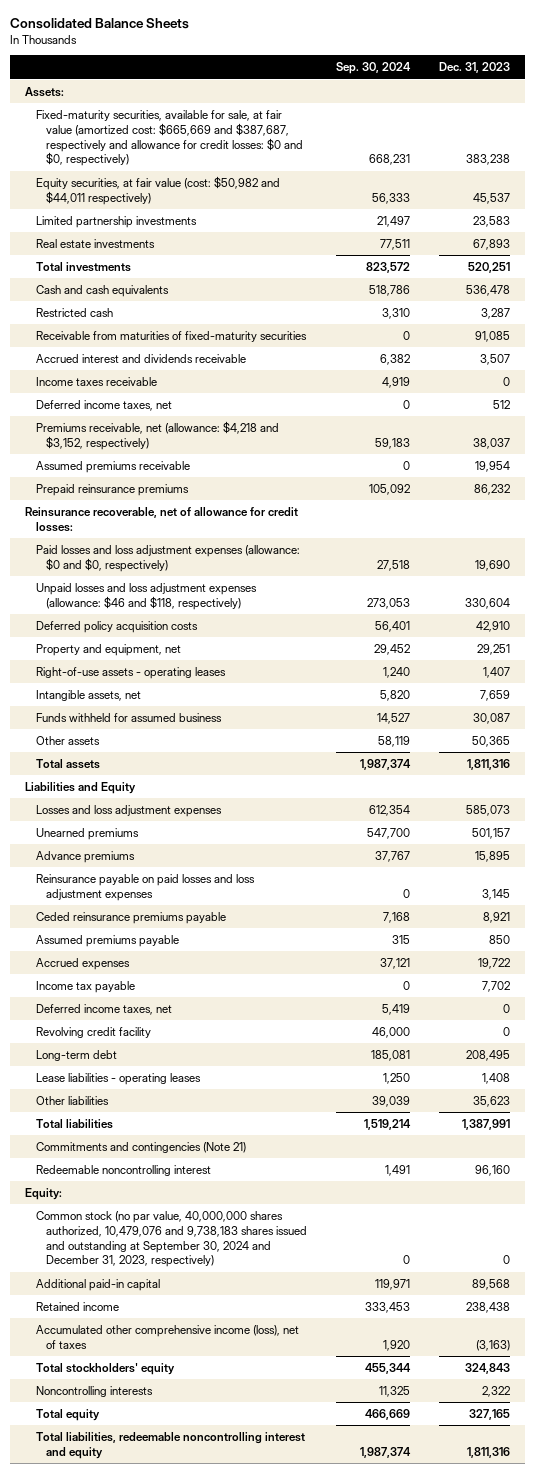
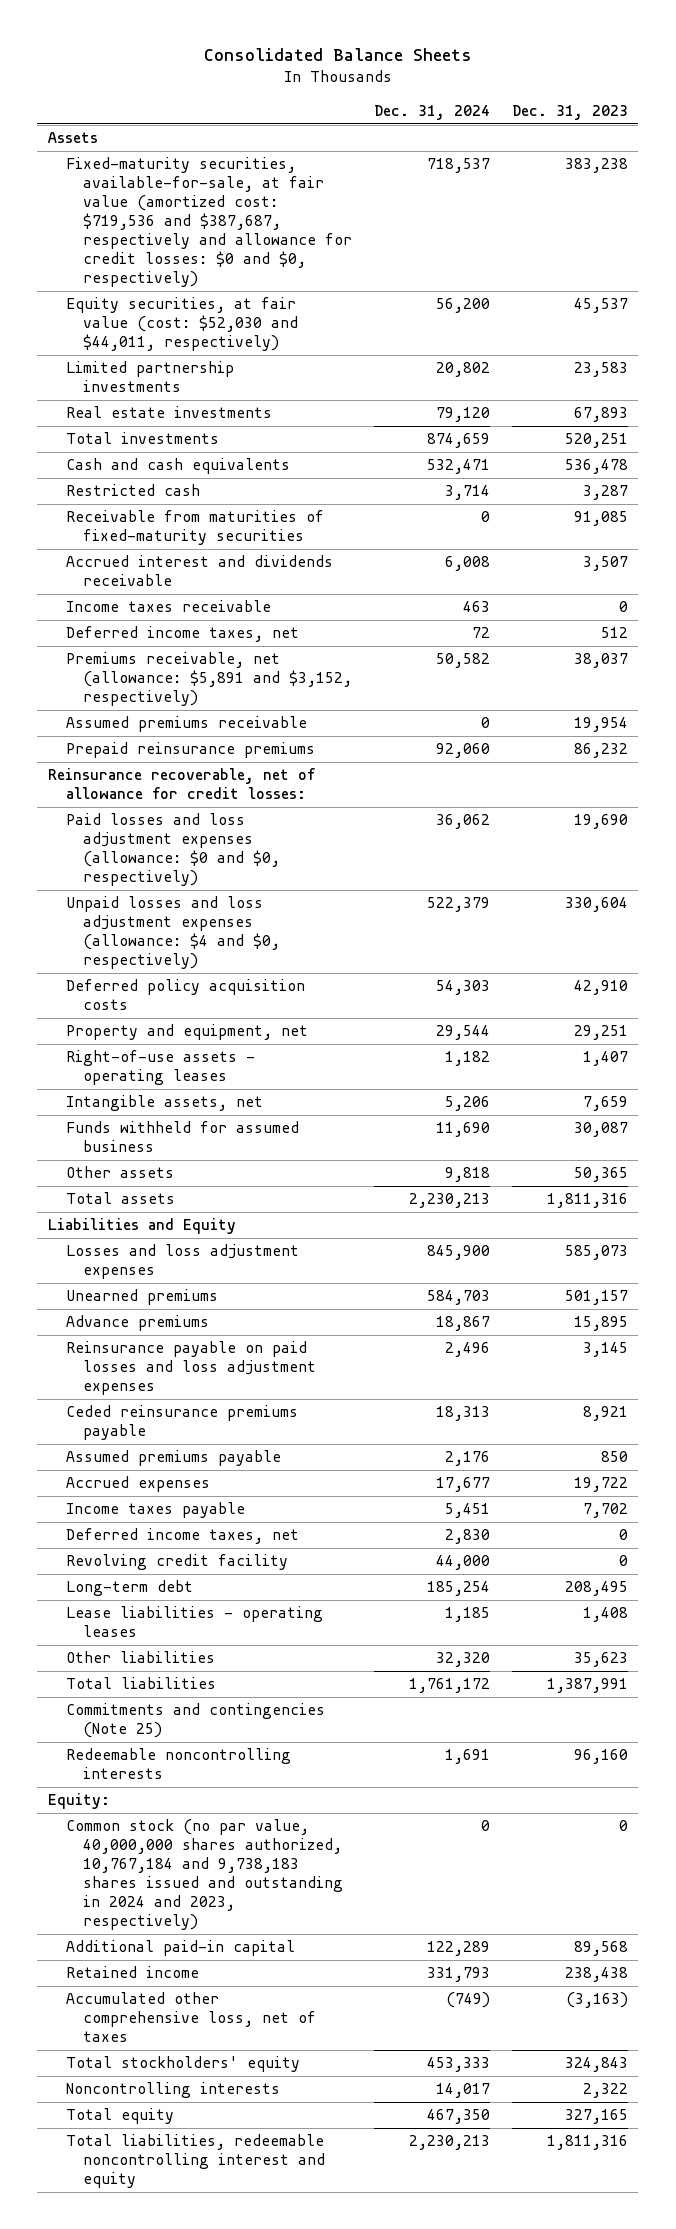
- | Sep. 30, 2024 | Dec. 31, 2023
+ | Dec. 31, 2024 | Dec. 31, 2023
- Assets:
- Fixed-maturity securities, available for sale, at fair value (amortized cost: $665,669 and $387,687, respectively and allowance for credit losses: $0 and $0, respectively) | 668,231 | 383,238
- Equity securities, at fair value (cost: $50,982 and $44,011 respectively) | 56,333 | 45,537
+ Assets
+ Fixed-maturity securities, available-for-sale, at fair value (amortized cost: $719,536 and $387,687, respectively and allowance for credit losses: $0 and $0, respectively) | 718,537 | 383,238
+ Equity securities, at fair value (cost: $52,030 and $44,011, respectively) | 56,200 | 45,537
- Premiums receivable, net (allowance: $4,218 and $3,152, respectively) | 59,183 | 38,037
+ Premiums receivable, net (allowance: $5,891 and $3,152, respectively) | 50,582 | 38,037
- Unpaid losses and loss adjustment expenses (allowance: $46 and $118, respectively) | 273,053 | 330,604
+ Unpaid losses and loss adjustment expenses (allowance: $4 and $0, respectively) | 522,379 | 330,604
- Income tax payable | 0 | 7,702
+ Income taxes payable | 5,451 | 7,702
- Commitments and contingencies (Note 21)
- Redeemable noncontrolling interest | 1,491 | 96,160
+ Commitments and contingencies (Note 25)
+ Redeemable noncontrolling interests | 1,691 | 96,160
- Common stock (no par value, 40,000,000 shares authorized, 10,479,076 and 9,738,183 shares issued and outstanding at September 30, 2024 and December 31, 2023, respectively) | 0 | 0
+ Common stock (no par value, 40,000,000 shares authorized, 10,767,184 and 9,738,183 shares issued and outstanding in 2024 and 2023, respectively) | 0 | 0
- Accumulated other comprehensive income (loss), net of taxes | 1,920 | (3,163)
+ Accumulated other comprehensive loss, net of taxes | (749) | (3,163)

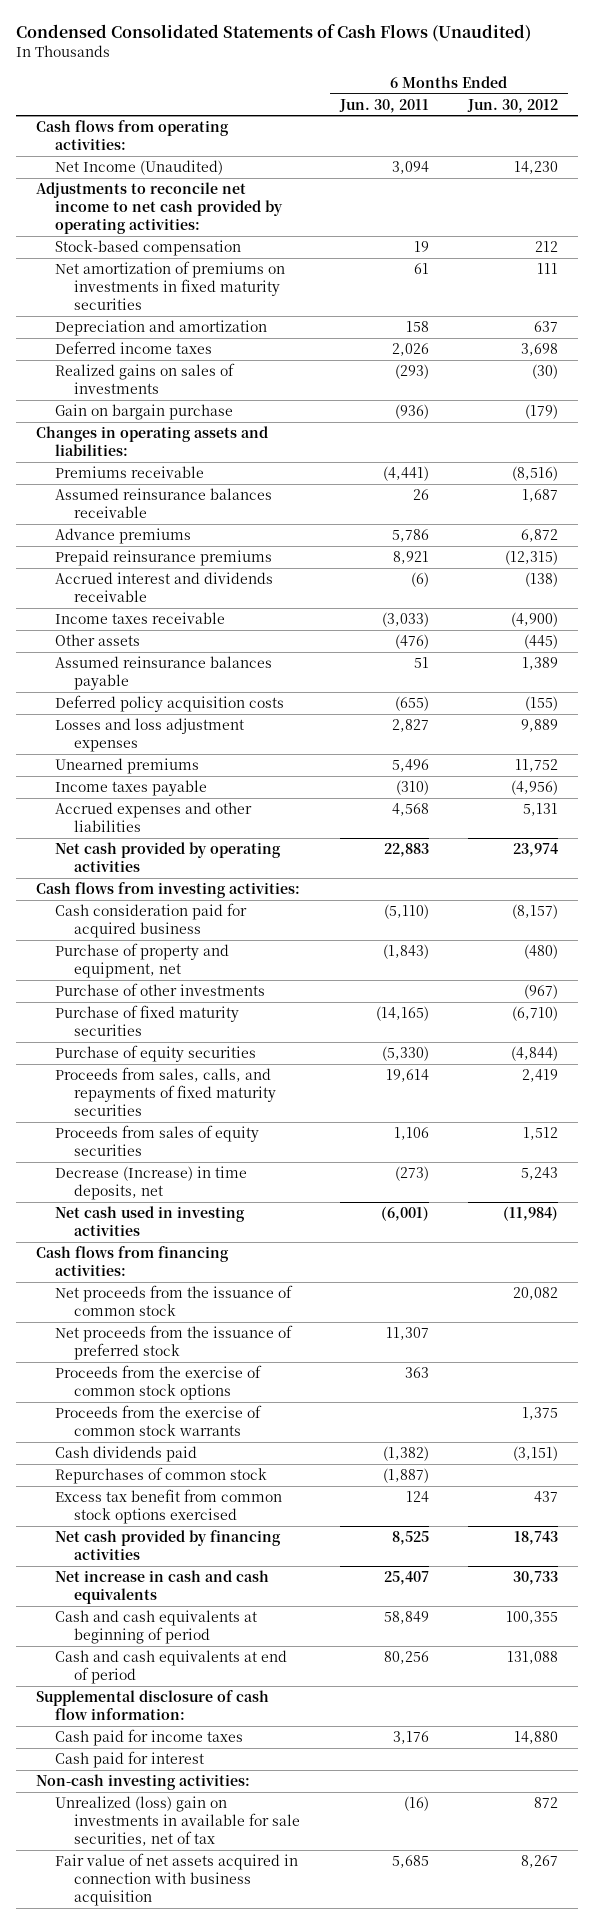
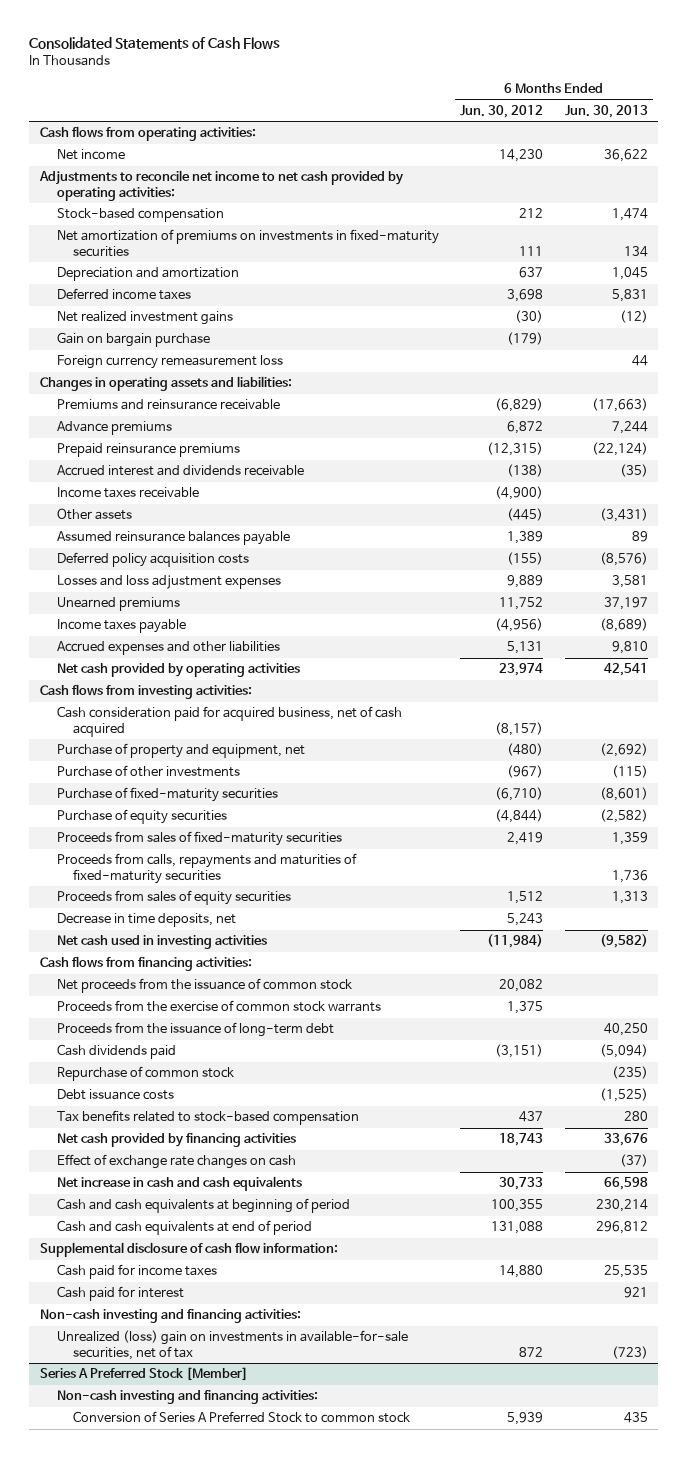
- Condensed Consolidated Statements of Cash Flows (Unaudited)
+ Consolidated Statements of Cash Flows
- | 6 Months Ended Jun. 30, 2011 | 6 Months Ended Jun. 30, 2012
+ | 6 Months Ended Jun. 30, 2012 | 6 Months Ended Jun. 30, 2013
- Net Income (Unaudited) | 3,094 | 14,230
+ Net income | 14,230 | 36,622
- Net amortization of premiums on investments in fixed maturity securities | 61 | 111
+ Net amortization of premiums on investments in fixed-maturity securities | 111 | 134
- Realized gains on sales of investments | (293) | (30)
+ Net realized investment gains | (30) | (12)
+ Foreign currency remeasurement loss | | 44
- Premiums receivable | (4,441) | (8,516)
- Assumed reinsurance balances receivable | 26 | 1,687
+ Premiums and reinsurance receivable | (6,829) | (17,663)
- Cash consideration paid for acquired business | (5,110) | (8,157)
+ Cash consideration paid for acquired business, net of cash acquired | (8,157) |
- Purchase of fixed maturity securities | (14,165) | (6,710)
+ Purchase of fixed-maturity securities | (6,710) | (8,601)
- Proceeds from sales, calls, and repayments of fixed maturity securities | 19,614 | 2,419
+ Proceeds from sales of fixed-maturity securities | 2,419 | 1,359
+ Proceeds from calls, repayments and maturities of fixed-maturity securities | | 1,736
- Decrease (Increase) in time deposits, net | (273) | 5,243
+ Decrease in time deposits, net | 5,243 |
- Net proceeds from the issuance of preferred stock | 11,307 |
- Proceeds from the exercise of common stock options | 363 |
+ Proceeds from the issuance of long-term debt | | 40,250
- Repurchases of common stock | (1,887) |
- Excess tax benefit from common stock options exercised | 124 | 437
+ Repurchase of common stock | | (235)
+ Debt issuance costs | | (1,525)
+ Tax benefits related to stock-based compensation | 437 | 280
+ Effect of exchange rate changes on cash | | (37)
- Non-cash investing activities:
- Unrealized (loss) gain on investments in available for sale securities, net of tax | (16) | 872
- Fair value of net assets acquired in connection with business acquisition | 5,685 | 8,267
+ Non-cash investing and financing activities:
+ Unrealized (loss) gain on investments in available-for-sale securities, net of tax | 872 | (723)
+ Series A Preferred Stock [Member]
+ Non-cash investing and financing activities:
+ Conversion of Series A Preferred Stock to common stock | 5,939 | 435

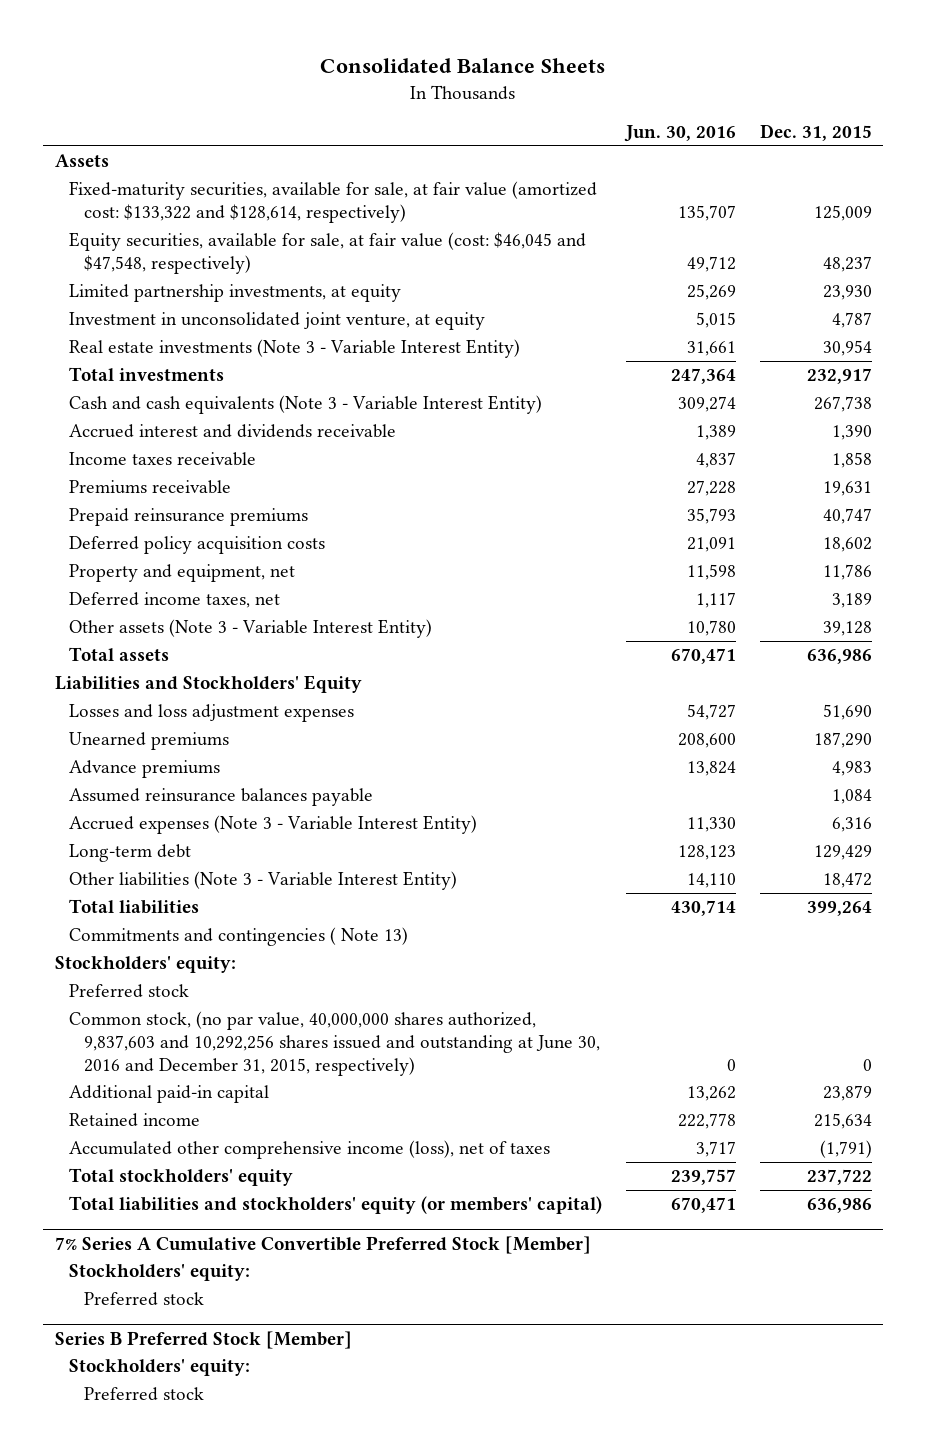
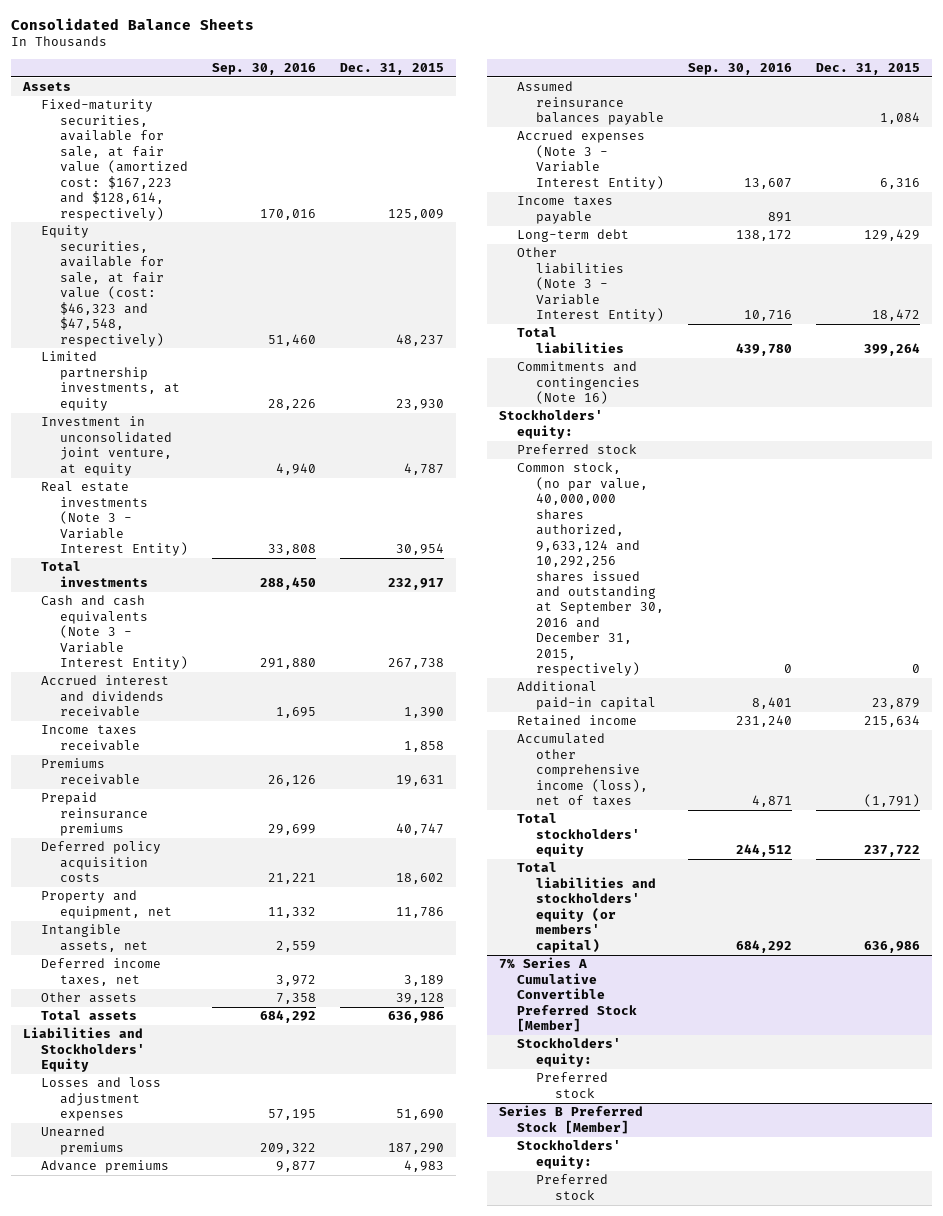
- | Jun. 30, 2016 | Dec. 31, 2015
+ | Sep. 30, 2016 | Dec. 31, 2015
- Fixed-maturity securities, available for sale, at fair value (amortized cost: $133,322 and $128,614, respectively) | 135,707 | 125,009
- Equity securities, available for sale, at fair value (cost: $46,045 and $47,548, respectively) | 49,712 | 48,237
+ Fixed-maturity securities, available for sale, at fair value (amortized cost: $167,223 and $128,614, respectively) | 170,016 | 125,009
+ Equity securities, available for sale, at fair value (cost: $46,323 and $47,548, respectively) | 51,460 | 48,237
+ Intangible assets, net | 2,559 |
- Other assets (Note 3 - Variable Interest Entity) | 10,780 | 39,128
+ Other assets | 7,358 | 39,128
+ Income taxes payable | 891 |
- Commitments and contingencies ( Note 13)
+ Commitments and contingencies (Note 16)
- Common stock, (no par value, 40,000,000 shares authorized, 9,837,603 and 10,292,256 shares issued and outstanding at June 30, 2016 and December 31, 2015, respectively) | 0 | 0
+ Common stock, (no par value, 40,000,000 shares authorized, 9,633,124 and 10,292,256 shares issued and outstanding at September 30, 2016 and December 31, 2015, respectively) | 0 | 0

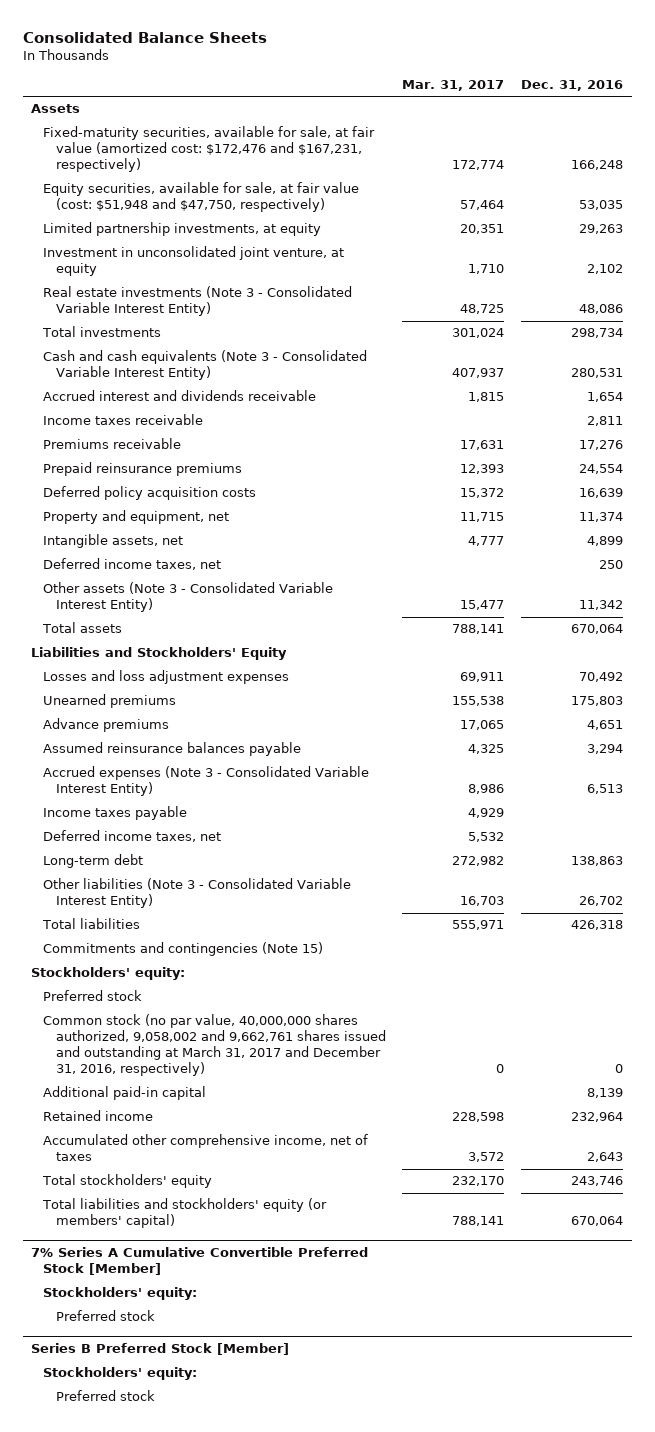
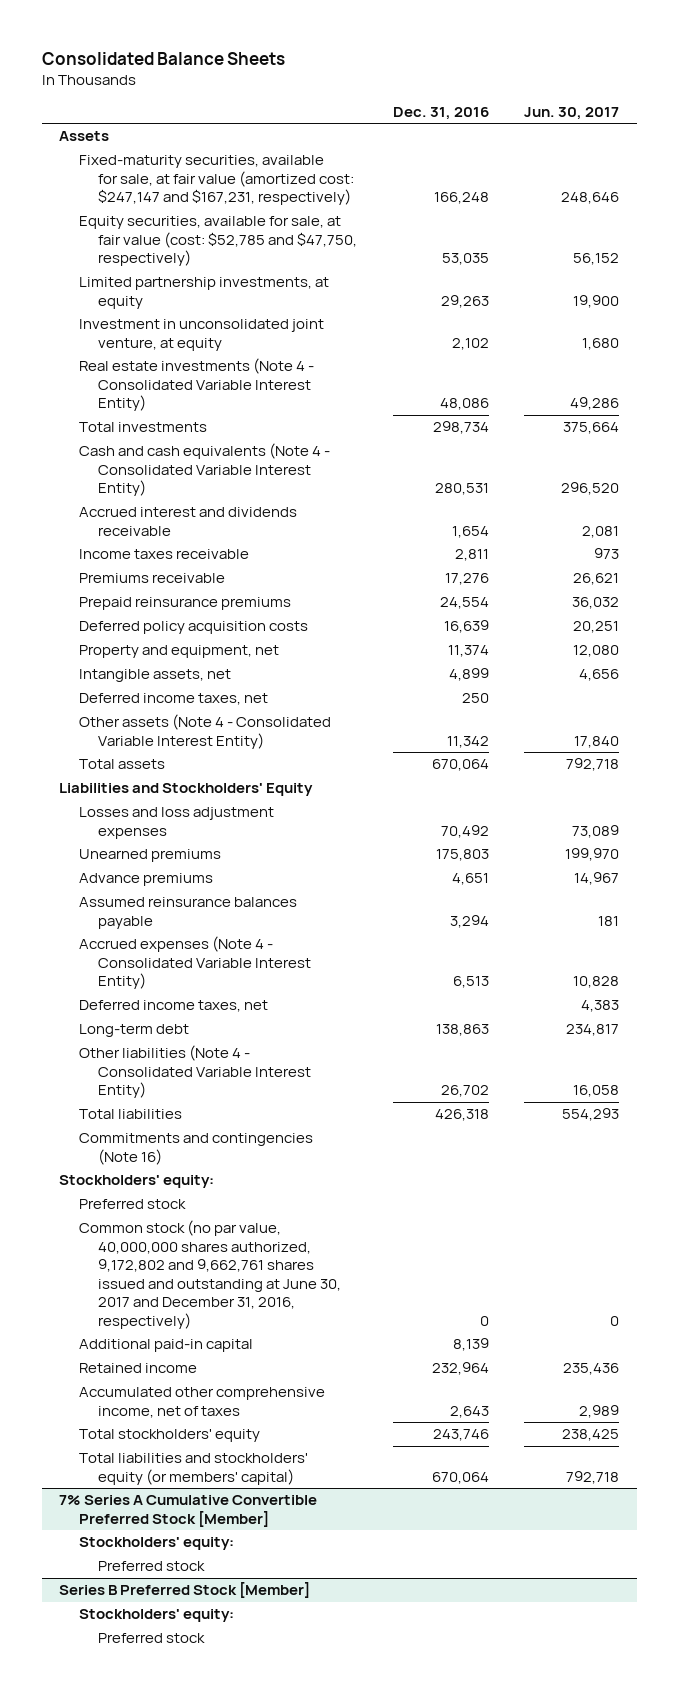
- | Mar. 31, 2017 | Dec. 31, 2016
+ | Dec. 31, 2016 | Jun. 30, 2017
- Fixed-maturity securities, available for sale, at fair value (amortized cost: $172,476 and $167,231, respectively) | 172,774 | 166,248
- Equity securities, available for sale, at fair value (cost: $51,948 and $47,750, respectively) | 57,464 | 53,035
+ Fixed-maturity securities, available for sale, at fair value (amortized cost: $247,147 and $167,231, respectively) | 166,248 | 248,646
+ Equity securities, available for sale, at fair value (cost: $52,785 and $47,750, respectively) | 53,035 | 56,152
- Real estate investments (Note 3 - Consolidated Variable Interest Entity) | 48,725 | 48,086
+ Real estate investments (Note 4 - Consolidated Variable Interest Entity) | 48,086 | 49,286
- Cash and cash equivalents (Note 3 - Consolidated Variable Interest Entity) | 407,937 | 280,531
+ Cash and cash equivalents (Note 4 - Consolidated Variable Interest Entity) | 280,531 | 296,520
- Other assets (Note 3 - Consolidated Variable Interest Entity) | 15,477 | 11,342
+ Other assets (Note 4 - Consolidated Variable Interest Entity) | 11,342 | 17,840
- Accrued expenses (Note 3 - Consolidated Variable Interest Entity) | 8,986 | 6,513
- Income taxes payable | 4,929 |
+ Accrued expenses (Note 4 - Consolidated Variable Interest Entity) | 6,513 | 10,828
- Other liabilities (Note 3 - Consolidated Variable Interest Entity) | 16,703 | 26,702
+ Other liabilities (Note 4 - Consolidated Variable Interest Entity) | 26,702 | 16,058
- Commitments and contingencies (Note 15)
+ Commitments and contingencies (Note 16)
- Common stock (no par value, 40,000,000 shares authorized, 9,058,002 and 9,662,761 shares issued and outstanding at March 31, 2017 and December 31, 2016, respectively) | 0 | 0
+ Common stock (no par value, 40,000,000 shares authorized, 9,172,802 and 9,662,761 shares issued and outstanding at June 30, 2017 and December 31, 2016, respectively) | 0 | 0

